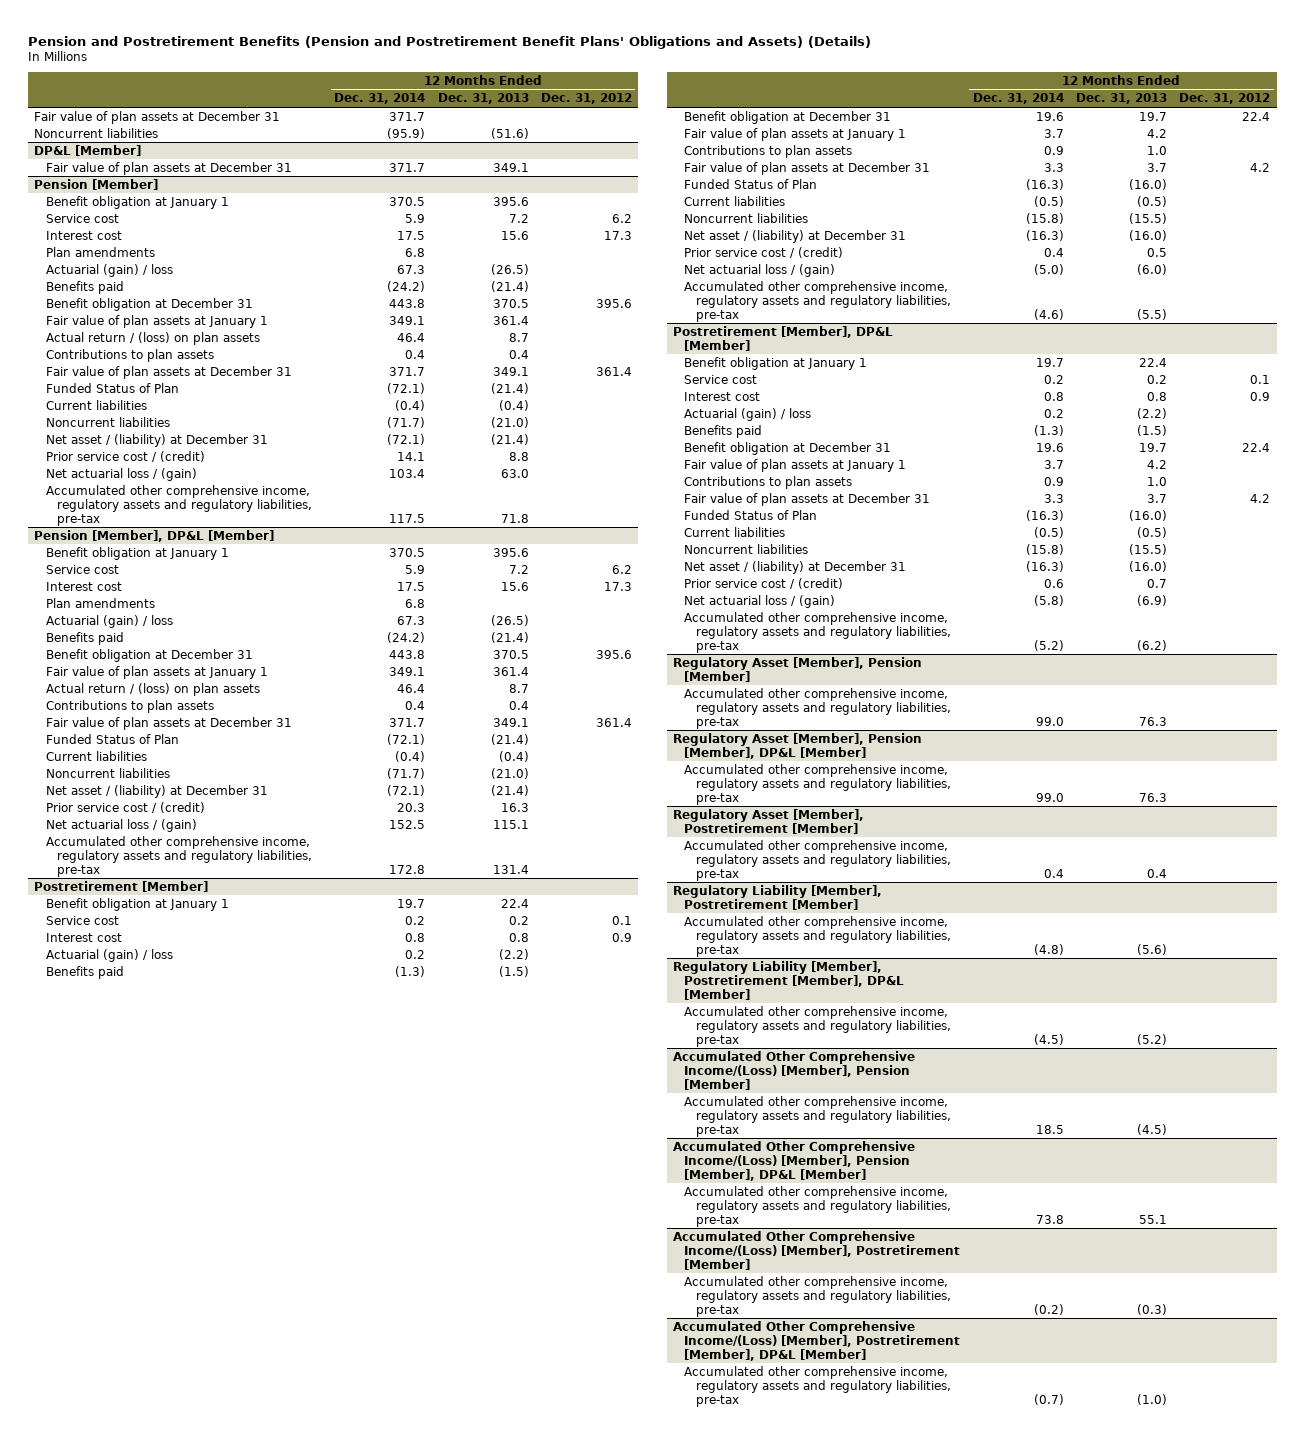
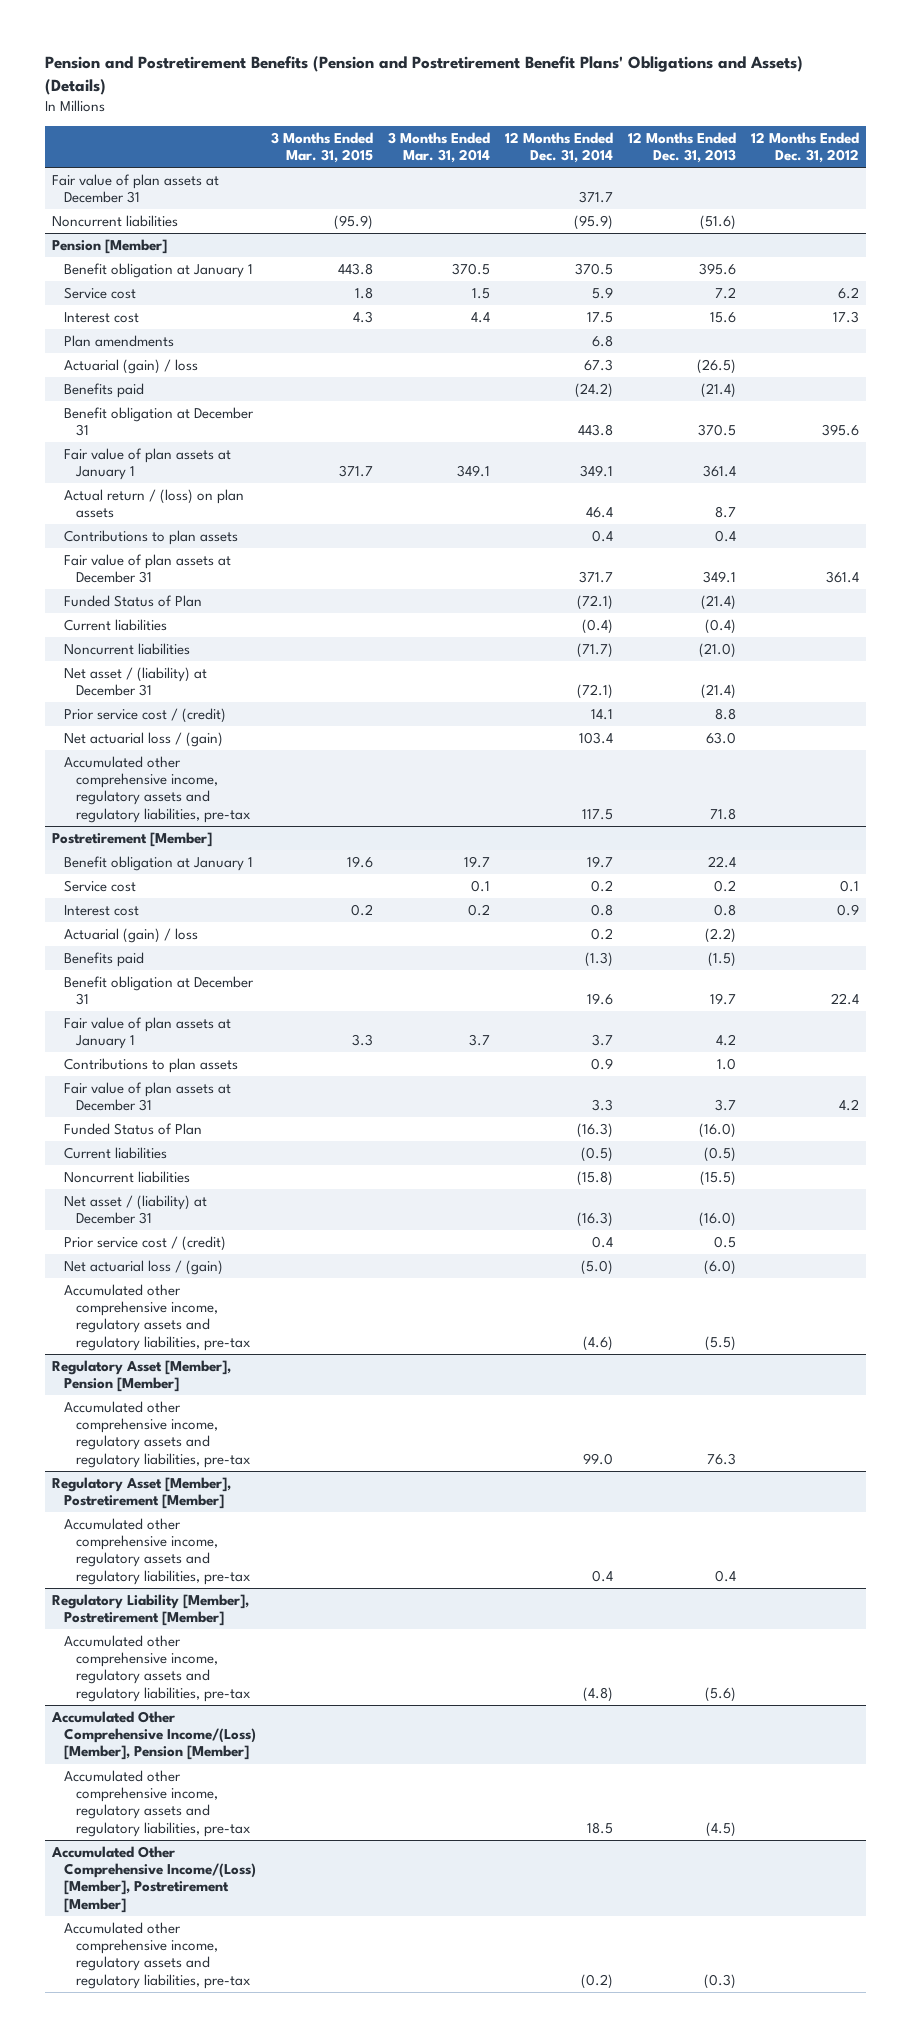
- | 12 Months Ended Dec. 31, 2014 | 12 Months Ended Dec. 31, 2013 | 12 Months Ended Dec. 31, 2012
+ | 3 Months Ended Mar. 31, 2015 | 3 Months Ended Mar. 31, 2014 | 12 Months Ended Dec. 31, 2014 | 12 Months Ended Dec. 31, 2013 | 12 Months Ended Dec. 31, 2012
- DP&L [Member]
- Fair value of plan assets at December 31 | 371.7 | 349.1 |
- Pension [Member], DP&L [Member]
- Benefit obligation at January 1 | 370.5 | 395.6 |
- Service cost | 5.9 | 7.2 | 6.2
- Interest cost | 17.5 | 15.6 | 17.3
- Plan amendments | 6.8 | |
- Actuarial (gain) / loss | 67.3 | (26.5) |
- Benefits paid | (24.2) | (21.4) |
- Benefit obligation at December 31 | 443.8 | 370.5 | 395.6
- Fair value of plan assets at January 1 | 349.1 | 361.4 |
- Actual return / (loss) on plan assets | 46.4 | 8.7 |
- Contributions to plan assets | 0.4 | 0.4 |
- Fair value of plan assets at December 31 | 371.7 | 349.1 | 361.4
- Funded Status of Plan | (72.1) | (21.4) |
- Current liabilities | (0.4) | (0.4) |
- Noncurrent liabilities | (71.7) | (21.0) |
- Net asset / (liability) at December 31 | (72.1) | (21.4) |
- Prior service cost / (credit) | 20.3 | 16.3 |
- Net actuarial loss / (gain) | 152.5 | 115.1 |
- Accumulated other comprehensive income, regulatory assets and regulatory liabilities, pre-tax | 172.8 | 131.4 |
- Postretirement [Member], DP&L [Member]
- Benefit obligation at January 1 | 19.7 | 22.4 |
- Service cost | 0.2 | 0.2 | 0.1
- Interest cost | 0.8 | 0.8 | 0.9
- Actuarial (gain) / loss | 0.2 | (2.2) |
- Benefits paid | (1.3) | (1.5) |
- Benefit obligation at December 31 | 19.6 | 19.7 | 22.4
- Fair value of plan assets at January 1 | 3.7 | 4.2 |
- Contributions to plan assets | 0.9 | 1.0 |
- Fair value of plan assets at December 31 | 3.3 | 3.7 | 4.2
- Funded Status of Plan | (16.3) | (16.0) |
- Current liabilities | (0.5) | (0.5) |
- Noncurrent liabilities | (15.8) | (15.5) |
- Net asset / (liability) at December 31 | (16.3) | (16.0) |
- Prior service cost / (credit) | 0.6 | 0.7 |
- Net actuarial loss / (gain) | (5.8) | (6.9) |
- Accumulated other comprehensive income, regulatory assets and regulatory liabilities, pre-tax | (5.2) | (6.2) |
- Regulatory Asset [Member], Pension [Member], DP&L [Member]
- Accumulated other comprehensive income, regulatory assets and regulatory liabilities, pre-tax | 99.0 | 76.3 |
- Regulatory Liability [Member], Postretirement [Member], DP&L [Member]
- Accumulated other comprehensive income, regulatory assets and regulatory liabilities, pre-tax | (4.5) | (5.2) |
- Accumulated Other Comprehensive Income/(Loss) [Member], Pension [Member], DP&L [Member]
- Accumulated other comprehensive income, regulatory assets and regulatory liabilities, pre-tax | 73.8 | 55.1 |
- Accumulated Other Comprehensive Income/(Loss) [Member], Postretirement [Member], DP&L [Member]
- Accumulated other comprehensive income, regulatory assets and regulatory liabilities, pre-tax | (0.7) | (1.0) |

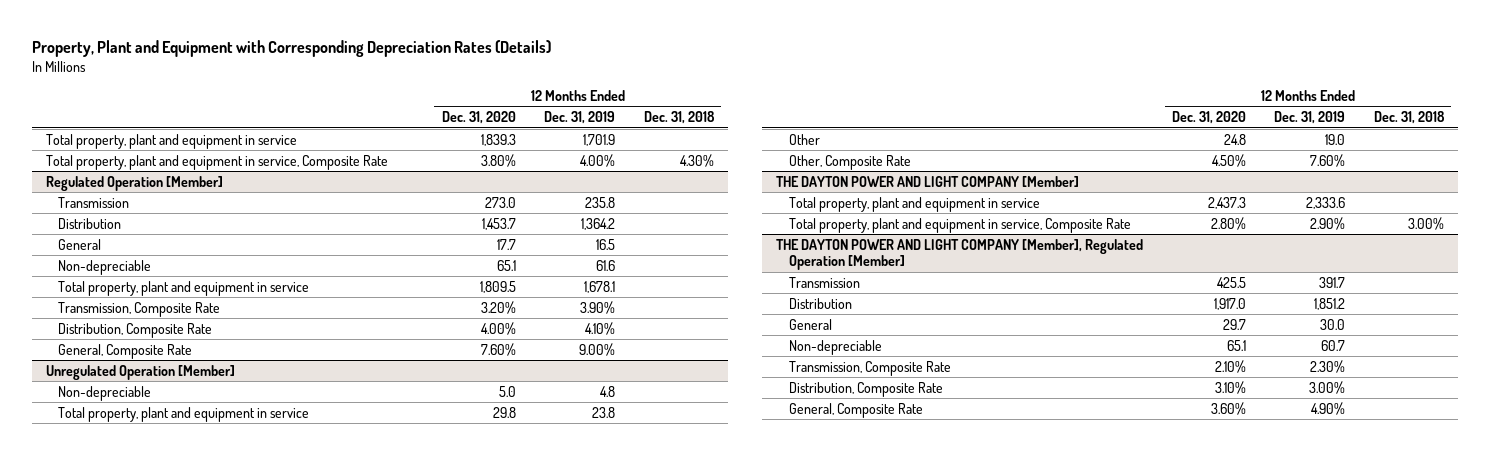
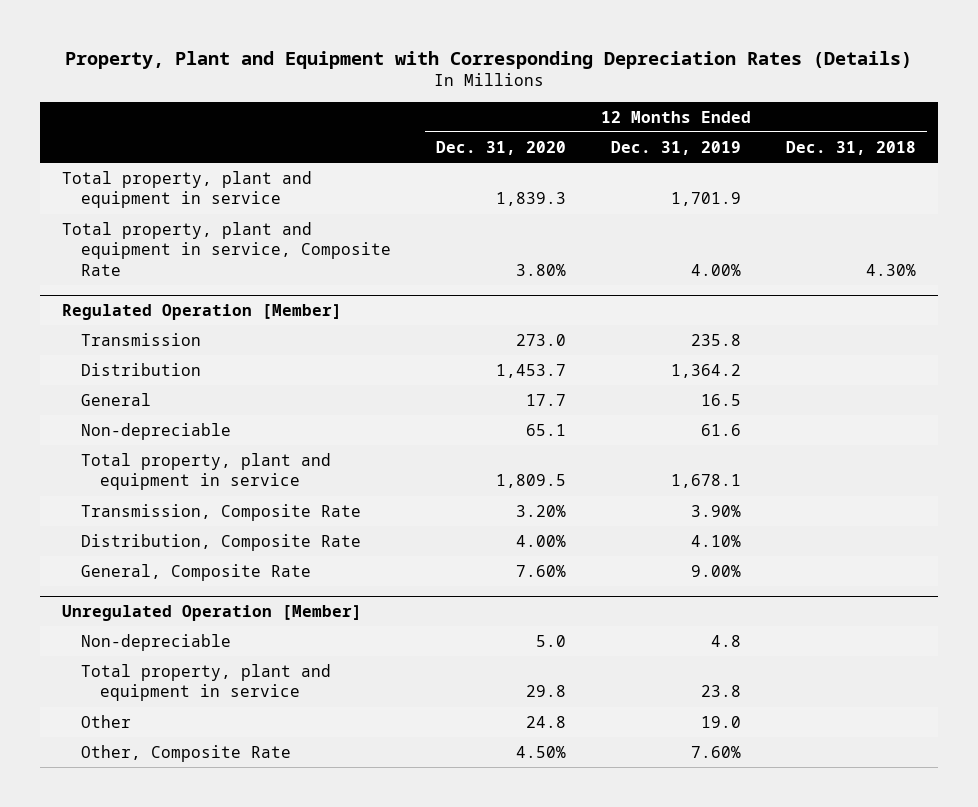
- THE DAYTON POWER AND LIGHT COMPANY [Member]
- Total property, plant and equipment in service | 2,437.3 | 2,333.6 |
- Total property, plant and equipment in service, Composite Rate | 2.80% | 2.90% | 3.00%
- THE DAYTON POWER AND LIGHT COMPANY [Member], Regulated Operation [Member]
- Transmission | 425.5 | 391.7 |
- Distribution | 1,917.0 | 1,851.2 |
- General | 29.7 | 30.0 |
- Non-depreciable | 65.1 | 60.7 |
- Transmission, Composite Rate | 2.10% | 2.30% |
- Distribution, Composite Rate | 3.10% | 3.00% |
- General, Composite Rate | 3.60% | 4.90% |

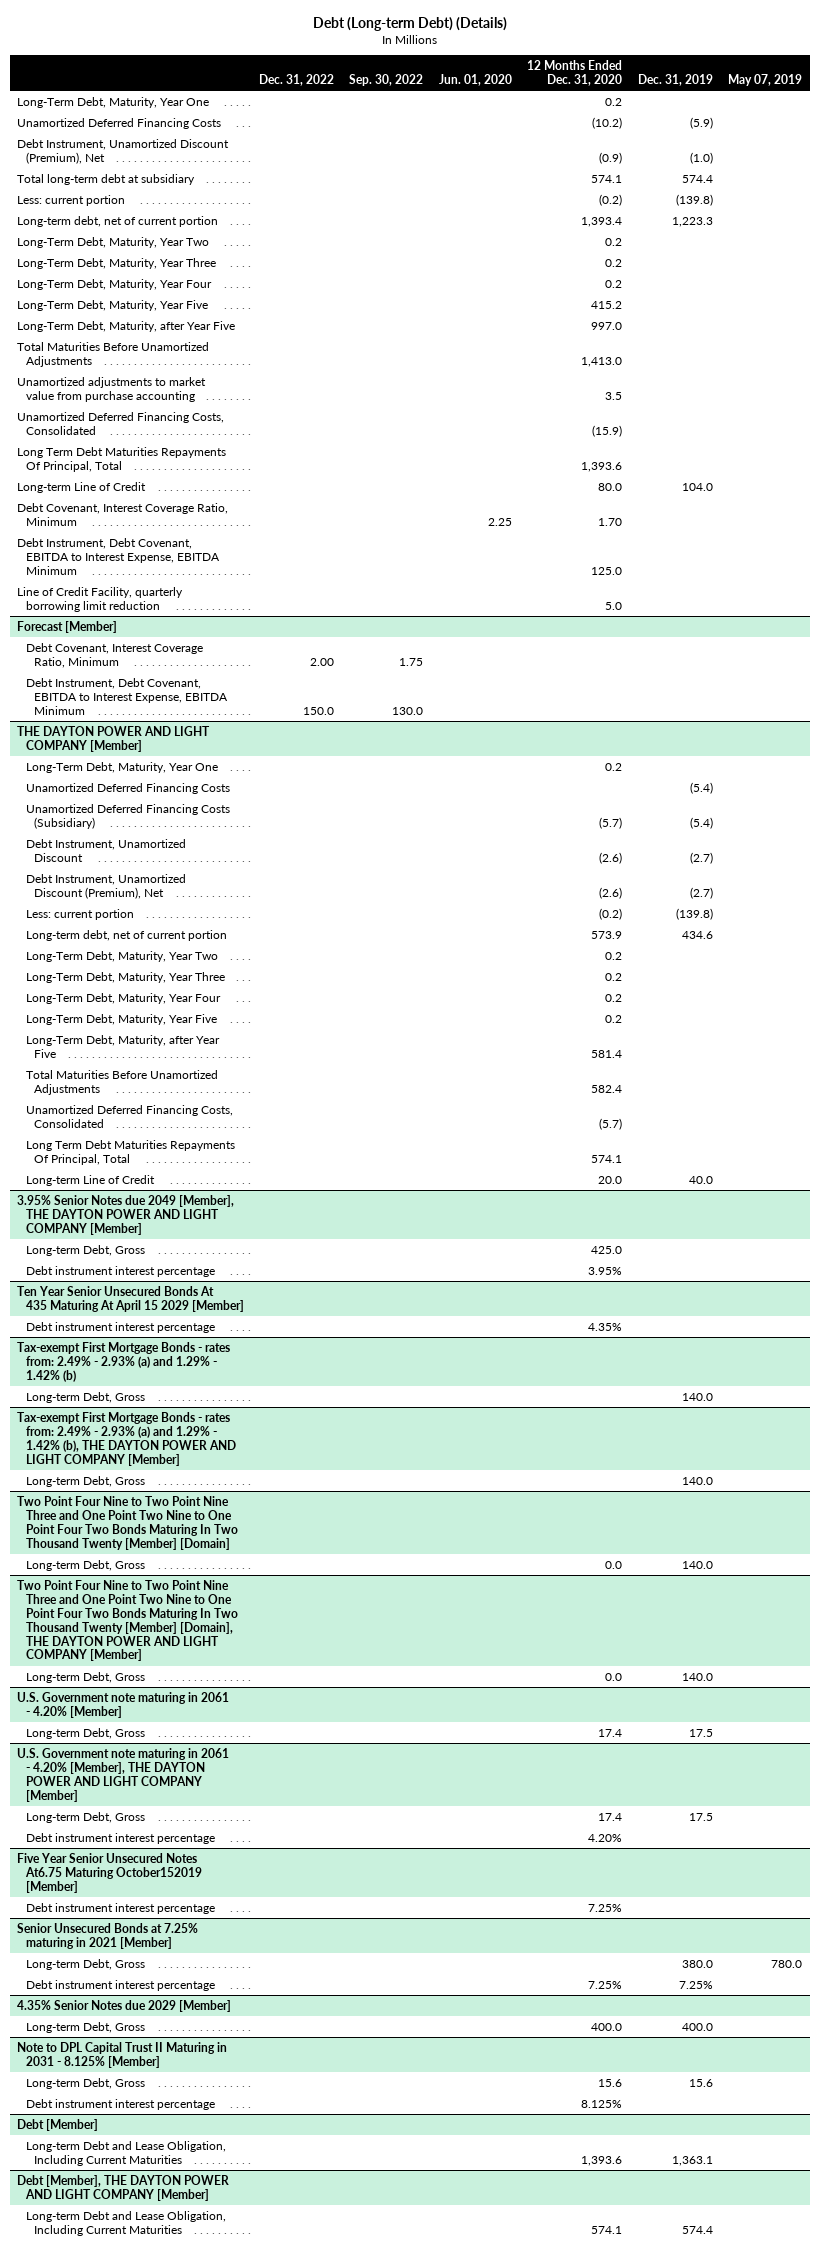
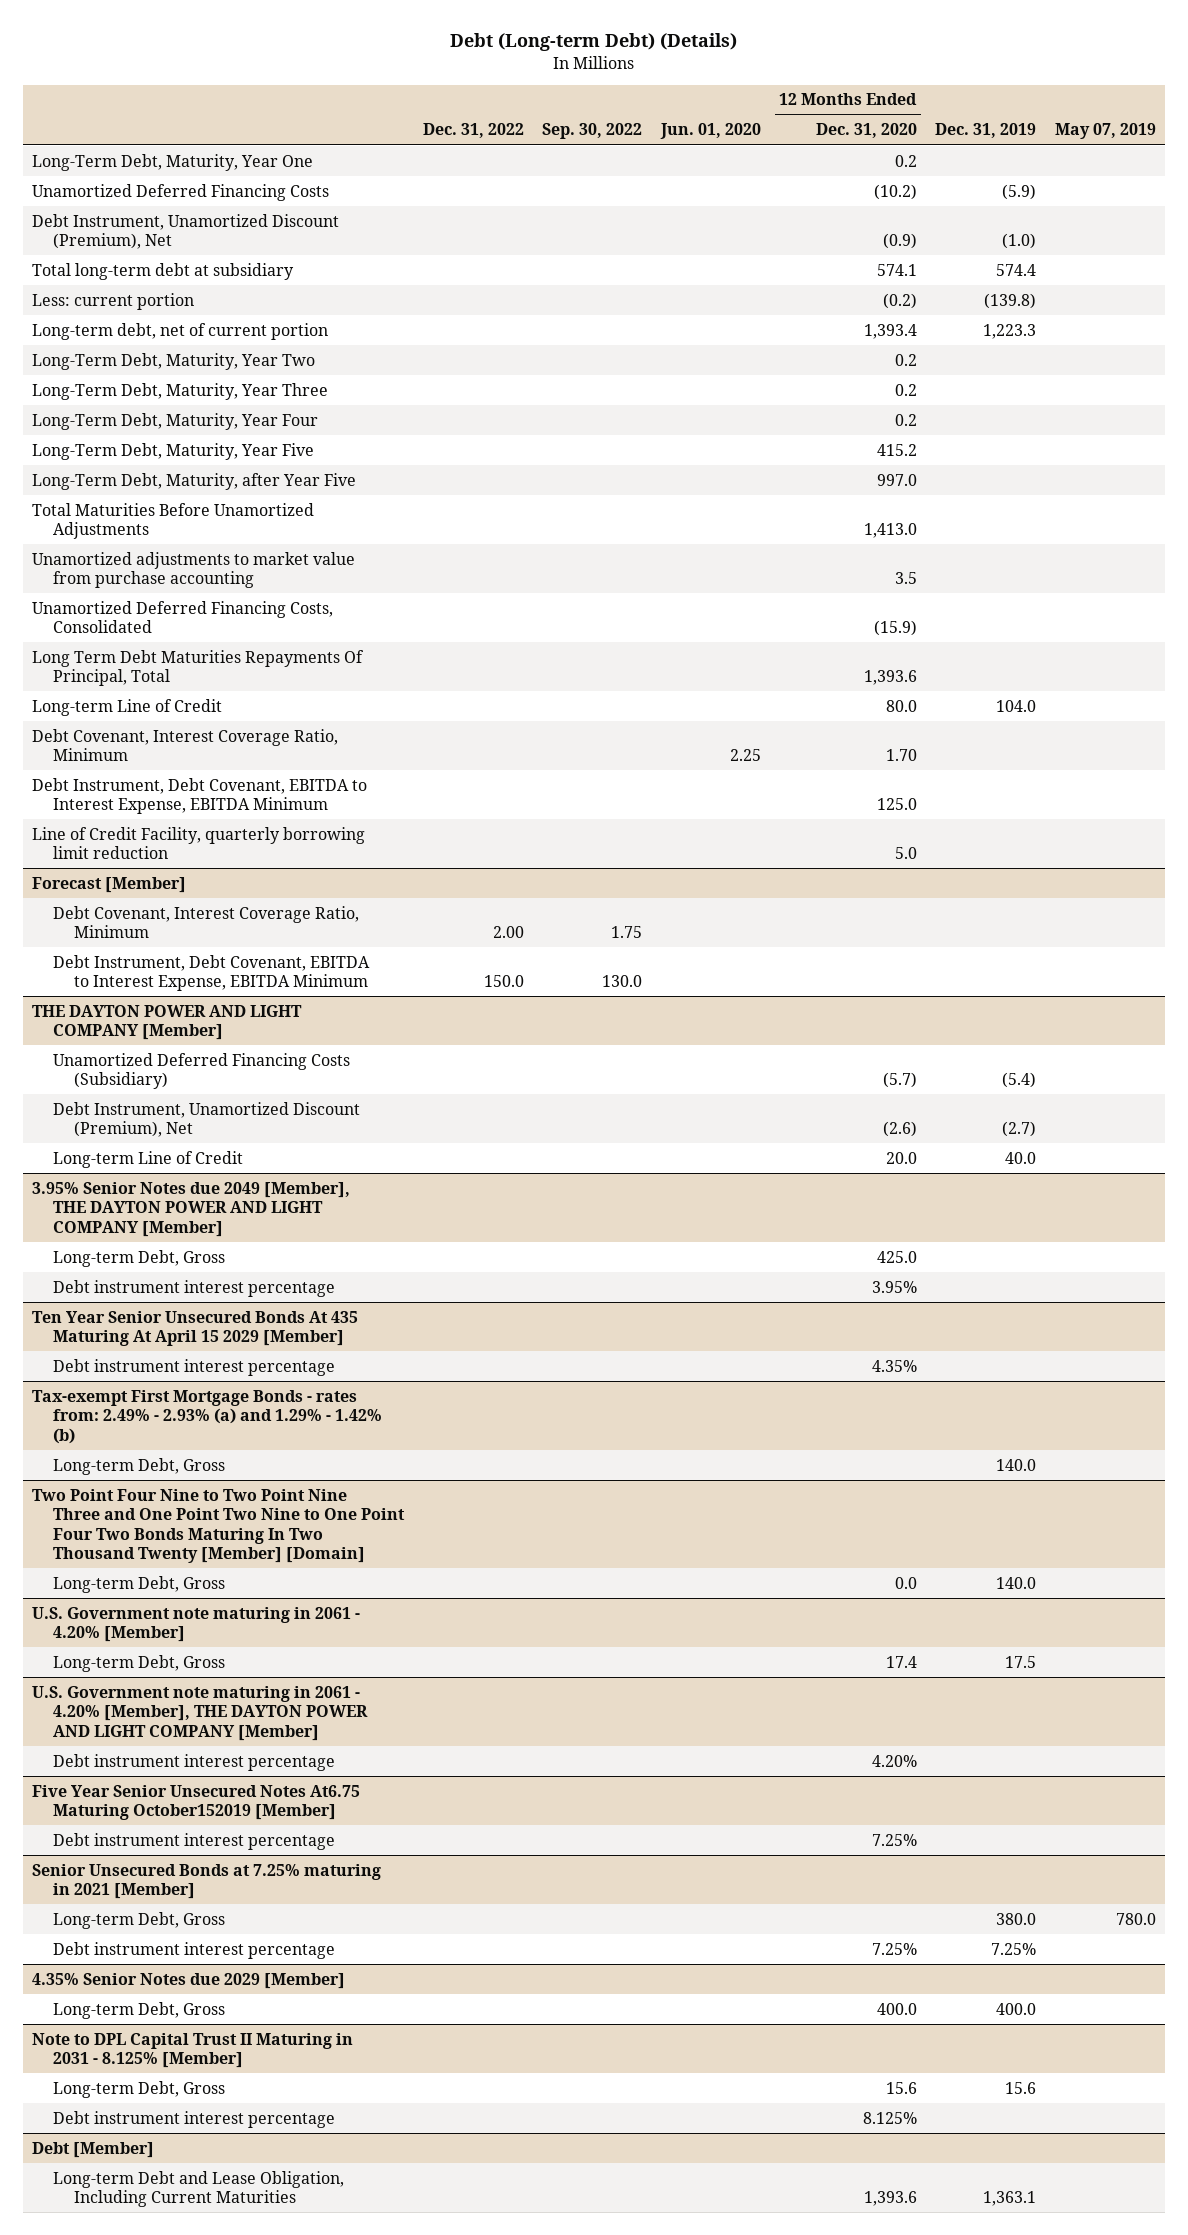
@ THE DAYTON POWER AND LIGHT COMPANY [Member]
- Long-Term Debt, Maturity, Year One | | | | 0.2 | |
- Unamortized Deferred Financing Costs | | | | | (5.4) |
- Debt Instrument, Unamortized Discount | | | | (2.6) | (2.7) |
- Less: current portion | | | | (0.2) | (139.8) |
- Long-term debt, net of current portion | | | | 573.9 | 434.6 |
- Long-Term Debt, Maturity, Year Two | | | | 0.2 | |
- Long-Term Debt, Maturity, Year Three | | | | 0.2 | |
- Long-Term Debt, Maturity, Year Four | | | | 0.2 | |
- Long-Term Debt, Maturity, Year Five | | | | 0.2 | |
- Long-Term Debt, Maturity, after Year Five | | | | 581.4 | |
- Total Maturities Before Unamortized Adjustments | | | | 582.4 | |
- Unamortized Deferred Financing Costs, Consolidated | | | | (5.7) | |
- Long Term Debt Maturities Repayments Of Principal, Total | | | | 574.1 | |
- Tax-exempt First Mortgage Bonds - rates from: 2.49% - 2.93% (a) and 1.29% - 1.42% (b), THE DAYTON POWER AND LIGHT COMPANY [Member]
- Long-term Debt, Gross | | | | | 140.0 |
- Two Point Four Nine to Two Point Nine Three and One Point Two Nine to One Point Four Two Bonds Maturing In Two Thousand Twenty [Member] [Domain], THE DAYTON POWER AND LIGHT COMPANY [Member]
- Long-term Debt, Gross | | | | 0.0 | 140.0 |
@ U.S. Government note maturing in 2061 - 4.20% [Member], THE DAYTON POWER AND LIGHT COMPANY [Member]
- Long-term Debt, Gross | | | | 17.4 | 17.5 |
- Debt [Member], THE DAYTON POWER AND LIGHT COMPANY [Member]
- Long-term Debt and Lease Obligation, Including Current Maturities | | | | 574.1 | 574.4 |

